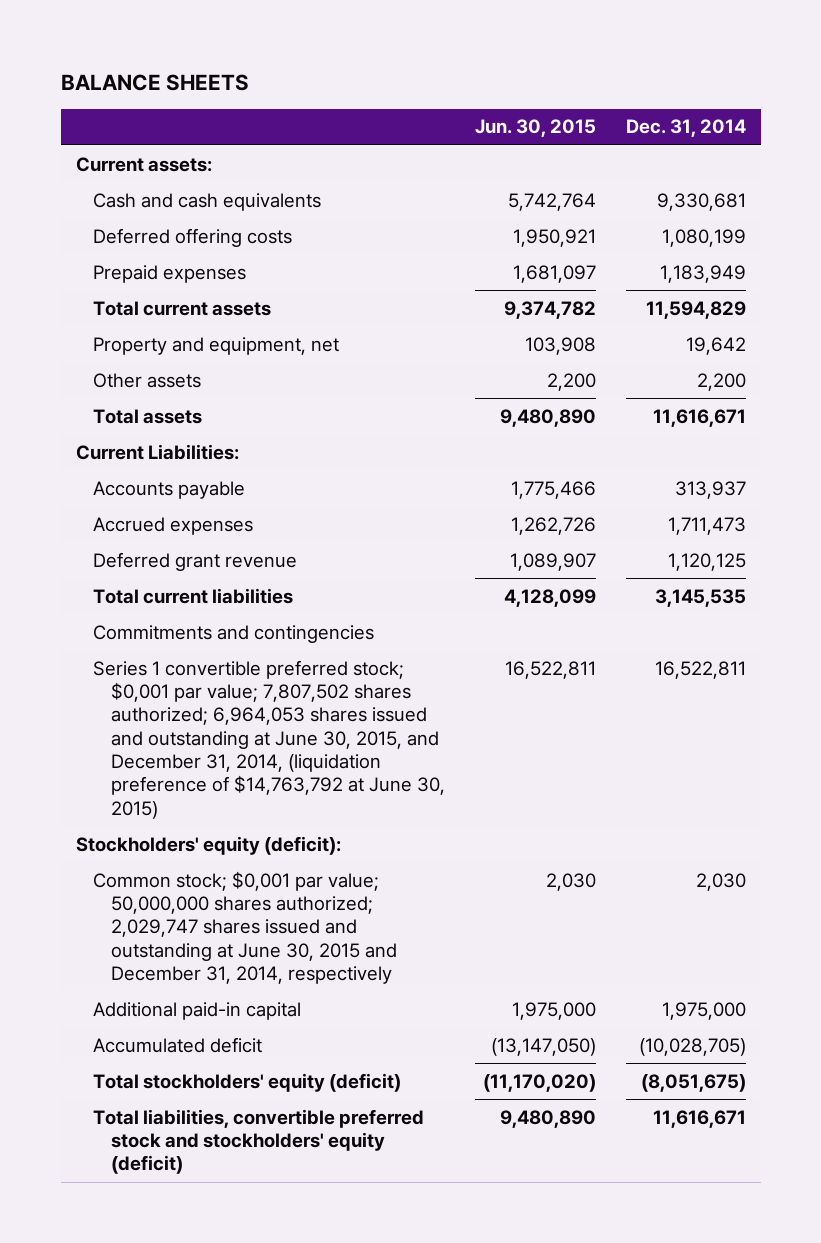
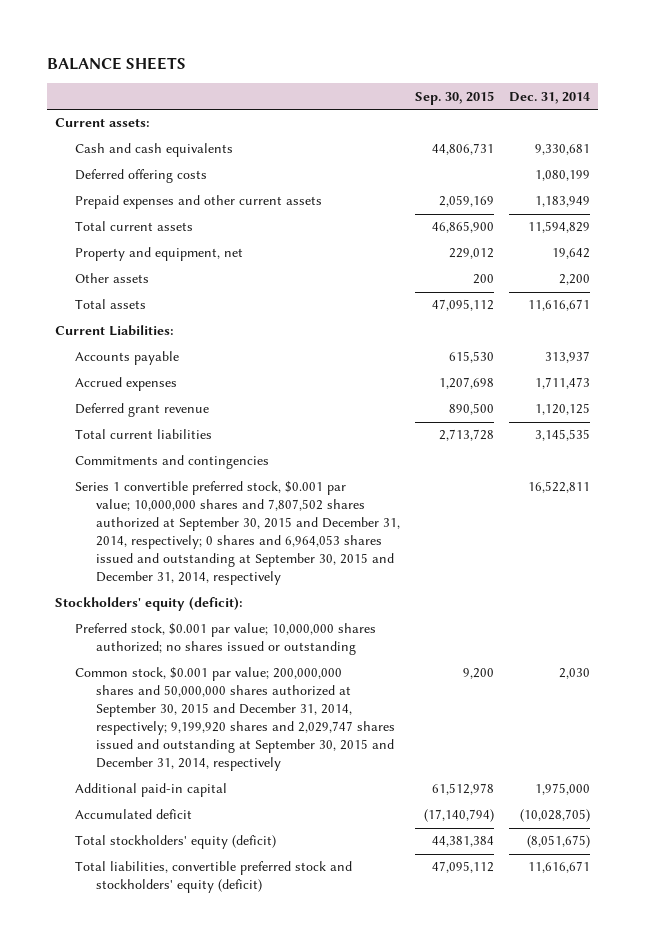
- | Jun. 30, 2015 | Dec. 31, 2014
+ | Sep. 30, 2015 | Dec. 31, 2014
- Prepaid expenses | 1,681,097 | 1,183,949
+ Prepaid expenses and other current assets | 2,059,169 | 1,183,949
- Series 1 convertible preferred stock; $0,001 par value; 7,807,502 shares authorized; 6,964,053 shares issued and outstanding at June 30, 2015, and December 31, 2014, (liquidation preference of $14,763,792 at June 30, 2015) | 16,522,811 | 16,522,811
+ Series 1 convertible preferred stock, $0.001 par value; 10,000,000 shares and 7,807,502 shares authorized at September 30, 2015 and December 31, 2014, respectively; 0 shares and 6,964,053 shares issued and outstanding at September 30, 2015 and December 31, 2014, respectively | | 16,522,811
- Common stock; $0,001 par value; 50,000,000 shares authorized; 2,029,747 shares issued and outstanding at June 30, 2015 and December 31, 2014, respectively | 2,030 | 2,030
+ Preferred stock, $0.001 par value; 10,000,000 shares authorized; no shares issued or outstanding
+ Common stock, $0.001 par value; 200,000,000 shares and 50,000,000 shares authorized at September 30, 2015 and December 31, 2014, respectively; 9,199,920 shares and 2,029,747 shares issued and outstanding at September 30, 2015 and December 31, 2014, respectively | 9,200 | 2,030

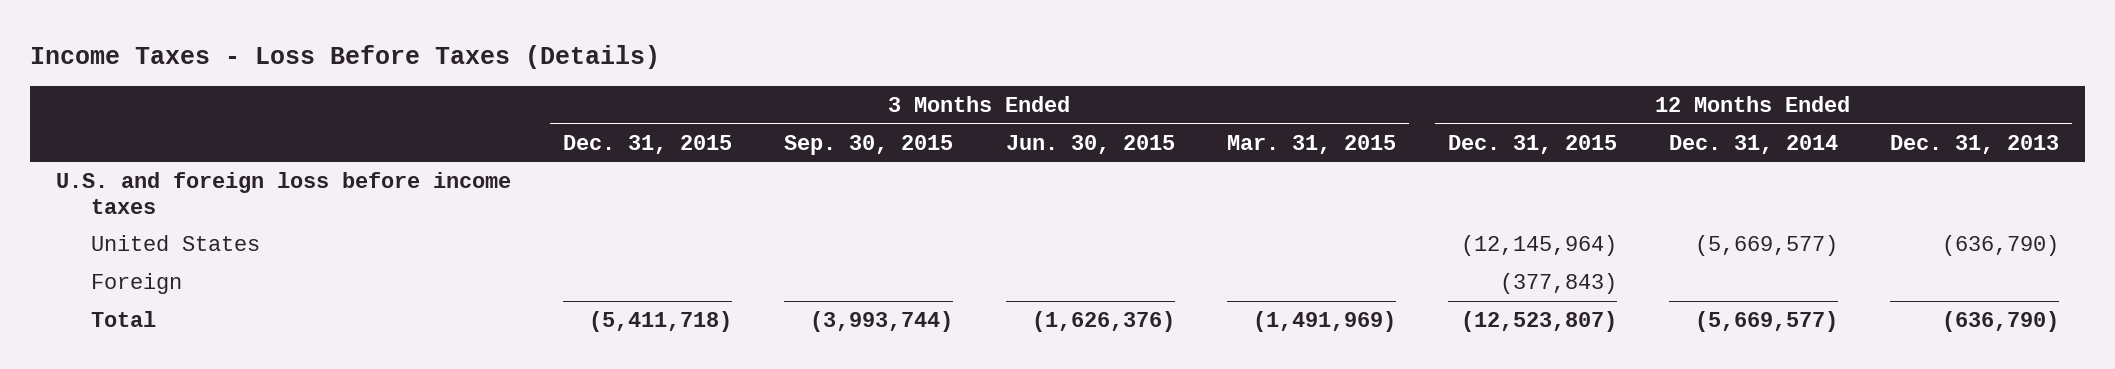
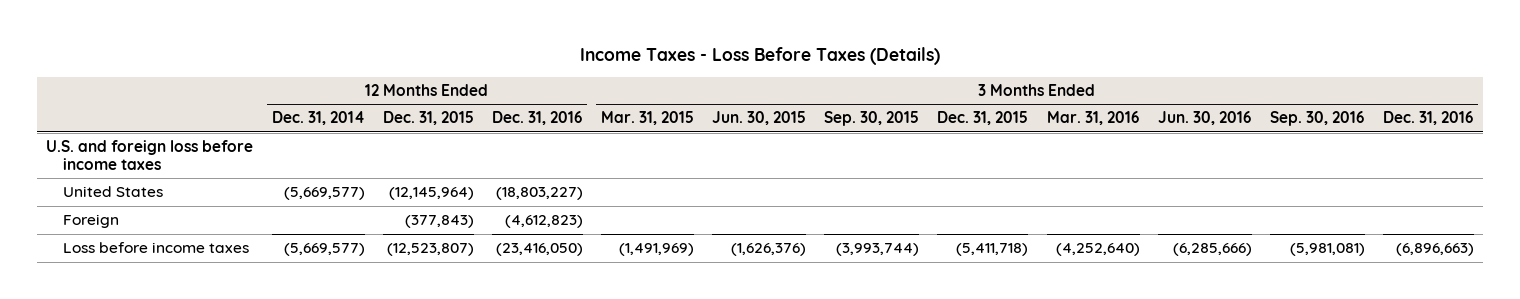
- | 3 Months Ended Dec. 31, 2015 | 3 Months Ended Sep. 30, 2015 | 3 Months Ended Jun. 30, 2015 | 3 Months Ended Mar. 31, 2015 | 12 Months Ended Dec. 31, 2015 | 12 Months Ended Dec. 31, 2014 | 12 Months Ended Dec. 31, 2013
+ | 12 Months Ended Dec. 31, 2014 | 12 Months Ended Dec. 31, 2015 | 12 Months Ended Dec. 31, 2016 | 3 Months Ended Mar. 31, 2015 | 3 Months Ended Jun. 30, 2015 | 3 Months Ended Sep. 30, 2015 | 3 Months Ended Dec. 31, 2015 | 3 Months Ended Mar. 31, 2016 | 3 Months Ended Jun. 30, 2016 | 3 Months Ended Sep. 30, 2016 | 3 Months Ended Dec. 31, 2016
- Total | (5,411,718) | (3,993,744) | (1,626,376) | (1,491,969) | (12,523,807) | (5,669,577) | (636,790)
+ Loss before income taxes | (5,669,577) | (12,523,807) | (23,416,050) | (1,491,969) | (1,626,376) | (3,993,744) | (5,411,718) | (4,252,640) | (6,285,666) | (5,981,081) | (6,896,663)

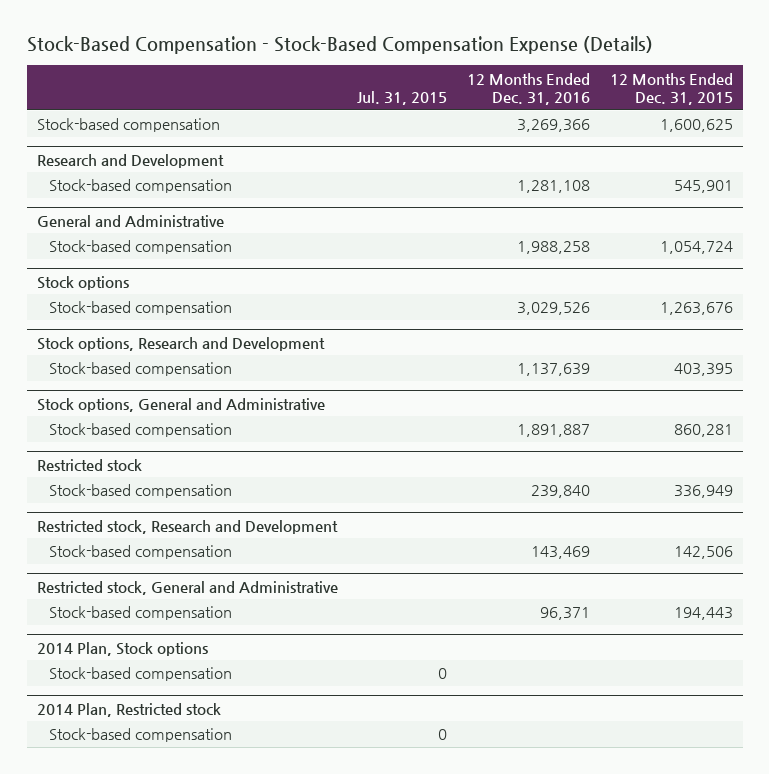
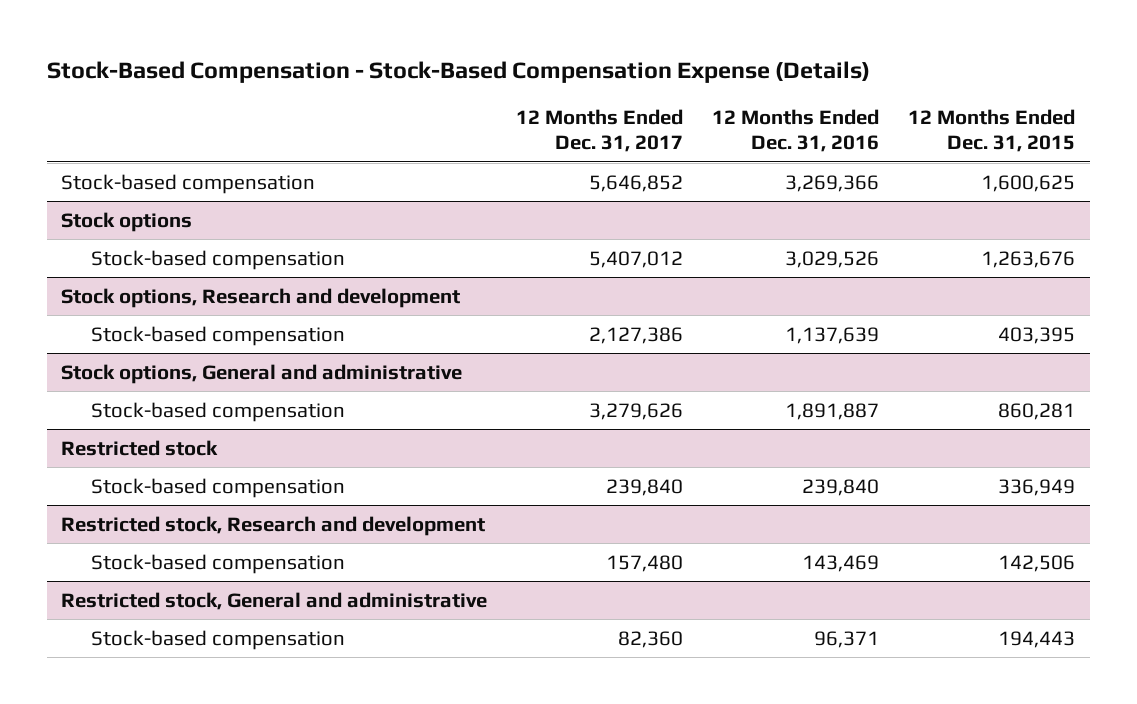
- | Jul. 31, 2015 | 12 Months Ended Dec. 31, 2016 | 12 Months Ended Dec. 31, 2015
+ | 12 Months Ended Dec. 31, 2017 | 12 Months Ended Dec. 31, 2016 | 12 Months Ended Dec. 31, 2015
- Research and Development
- Stock-based compensation | | 1,281,108 | 545,901
- General and Administrative
- Stock-based compensation | | 1,988,258 | 1,054,724
- Stock options, Research and Development
+ Stock options, Research and development
- Stock options, General and Administrative
+ Stock options, General and administrative
- Restricted stock, Research and Development
+ Restricted stock, Research and development
- Restricted stock, General and Administrative
+ Restricted stock, General and administrative
- 2014 Plan, Stock options
- Stock-based compensation | 0 | |
- 2014 Plan, Restricted stock
- Stock-based compensation | 0 | |

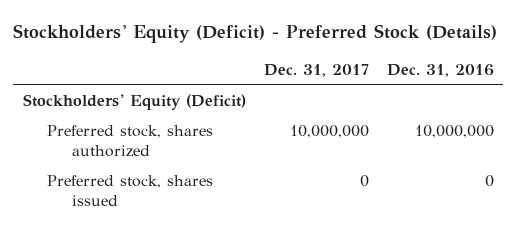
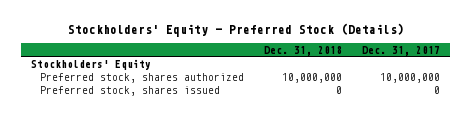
- Stockholders' Equity (Deficit) - Preferred Stock (Details)
+ Stockholders' Equity - Preferred Stock (Details)
- | Dec. 31, 2017 | Dec. 31, 2016
+ | Dec. 31, 2018 | Dec. 31, 2017
- Stockholders' Equity (Deficit)
+ Stockholders' Equity

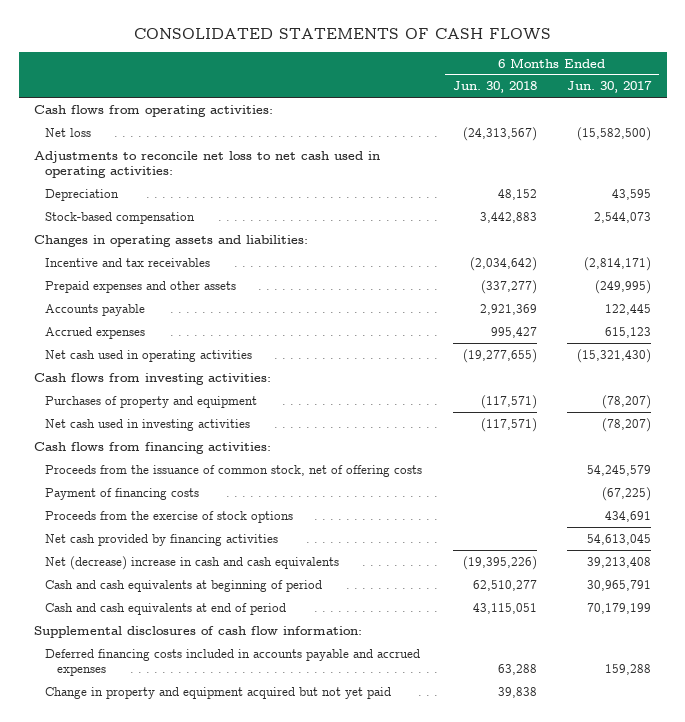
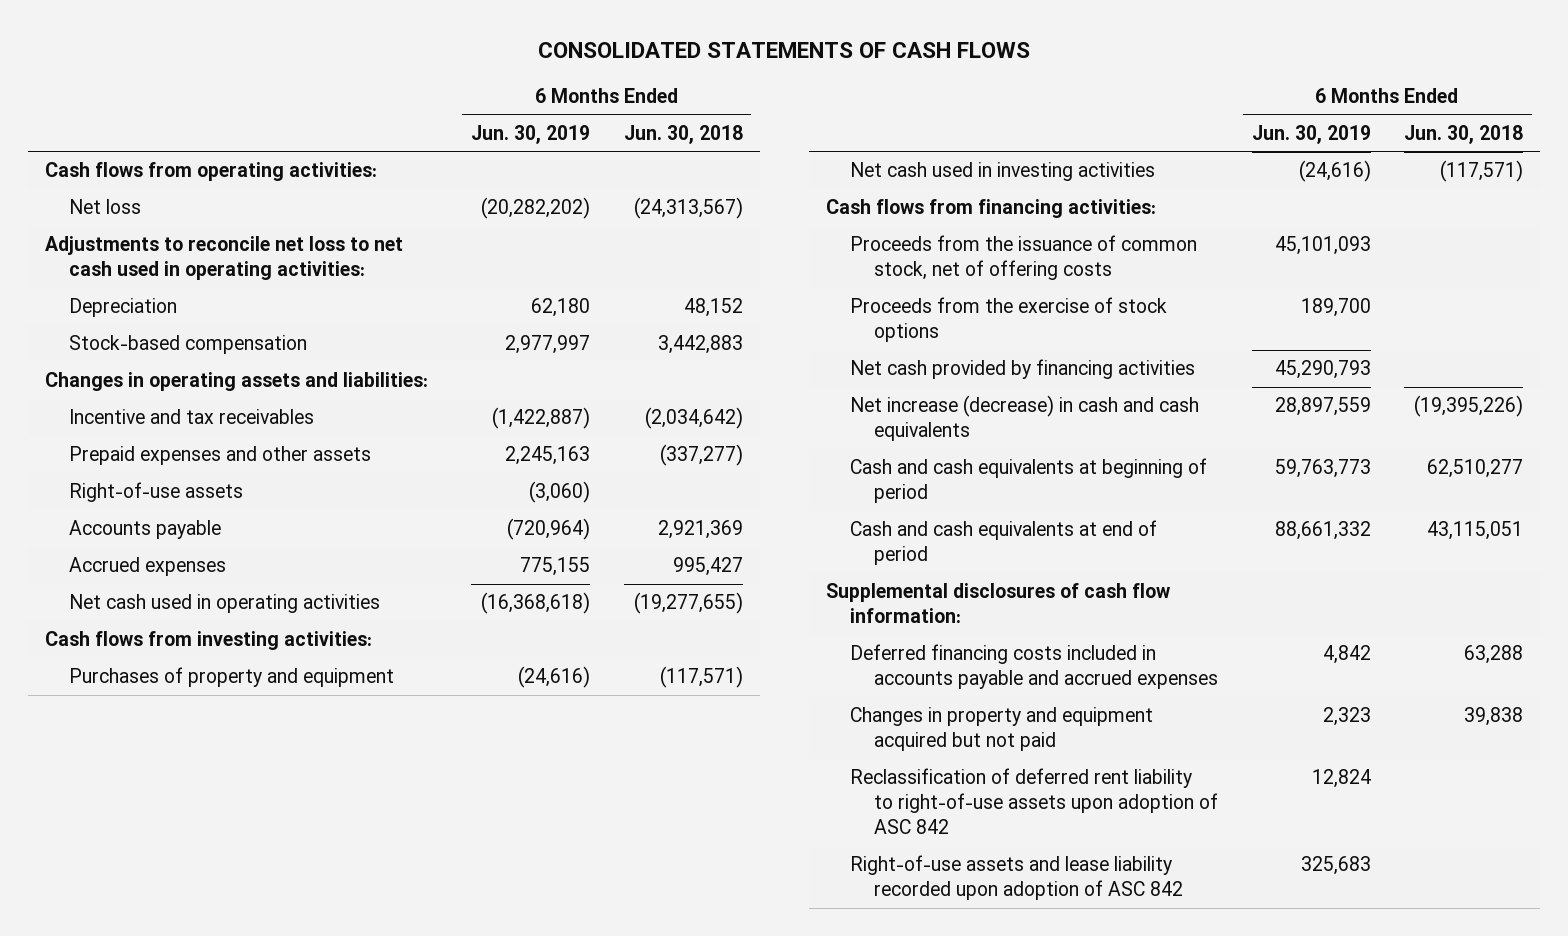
- | 6 Months Ended Jun. 30, 2018 | 6 Months Ended Jun. 30, 2017
+ | 6 Months Ended Jun. 30, 2019 | 6 Months Ended Jun. 30, 2018
+ Right-of-use assets | (3,060) |
- Payment of financing costs | | (67,225)
- Net (decrease) increase in cash and cash equivalents | (19,395,226) | 39,213,408
+ Net increase (decrease) in cash and cash equivalents | 28,897,559 | (19,395,226)
- Change in property and equipment acquired but not yet paid | 39,838 |
+ Changes in property and equipment acquired but not paid | 2,323 | 39,838
+ Reclassification of deferred rent liability to right-of-use assets upon adoption of ASC 842 | 12,824 |
+ Right-of-use assets and lease liability recorded upon adoption of ASC 842 | 325,683 |

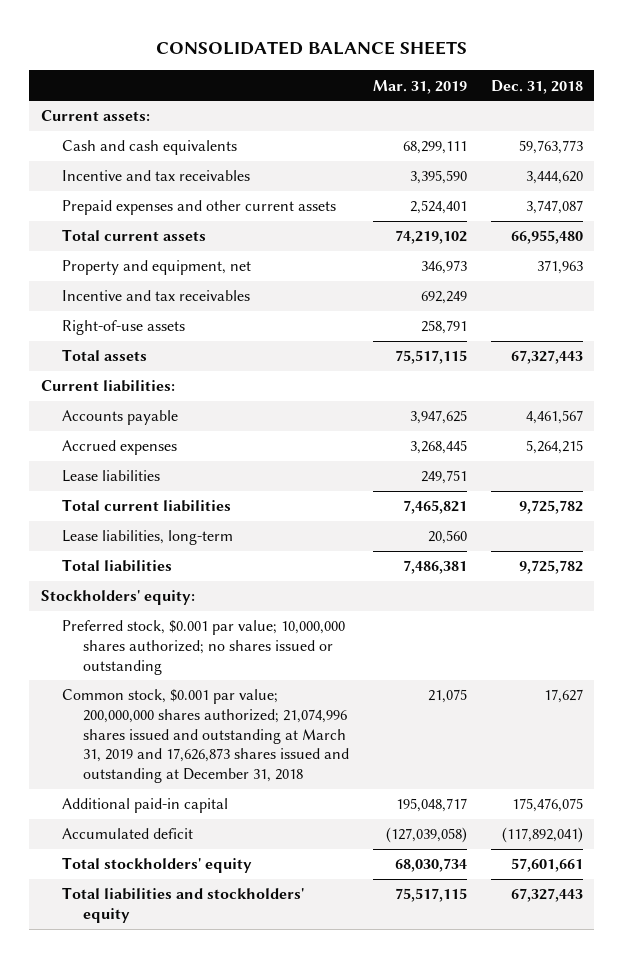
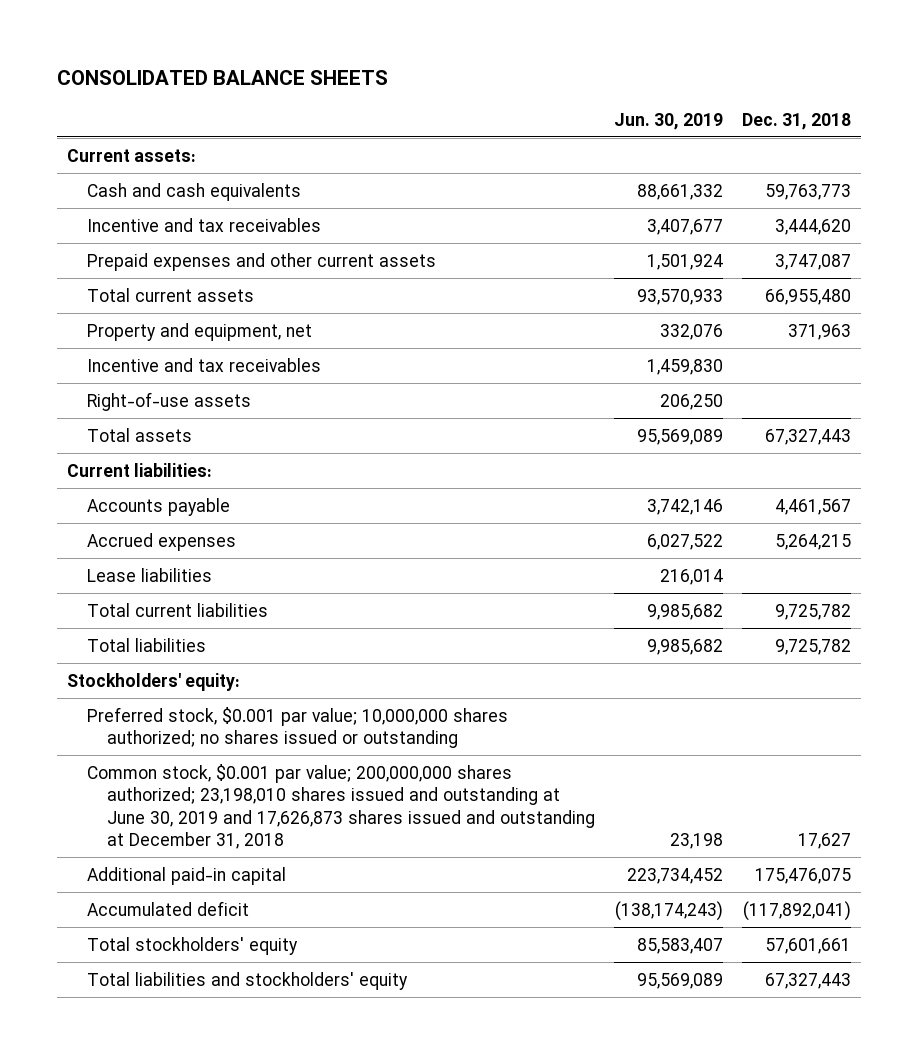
- | Mar. 31, 2019 | Dec. 31, 2018
+ | Jun. 30, 2019 | Dec. 31, 2018
- Lease liabilities, long-term | 20,560 |
- Common stock, $0.001 par value; 200,000,000 shares authorized; 21,074,996 shares issued and outstanding at March 31, 2019 and 17,626,873 shares issued and outstanding at December 31, 2018 | 21,075 | 17,627
+ Common stock, $0.001 par value; 200,000,000 shares authorized; 23,198,010 shares issued and outstanding at June 30, 2019 and 17,626,873 shares issued and outstanding at December 31, 2018 | 23,198 | 17,627

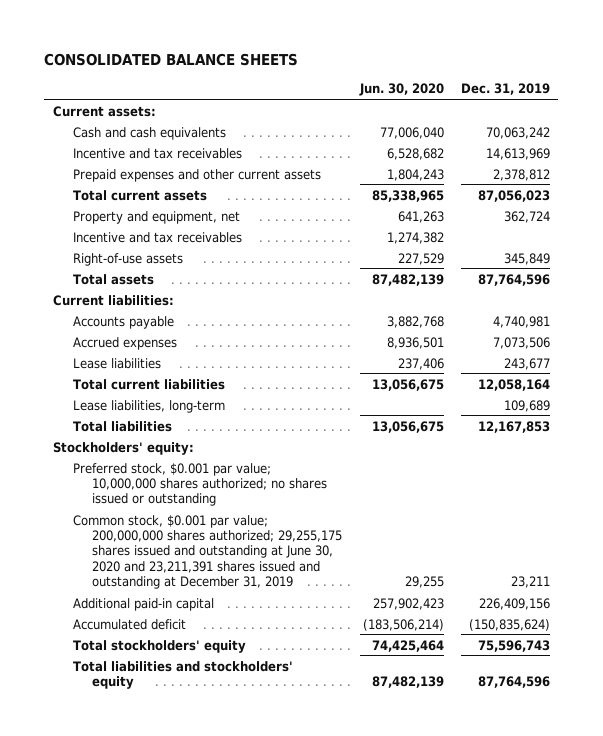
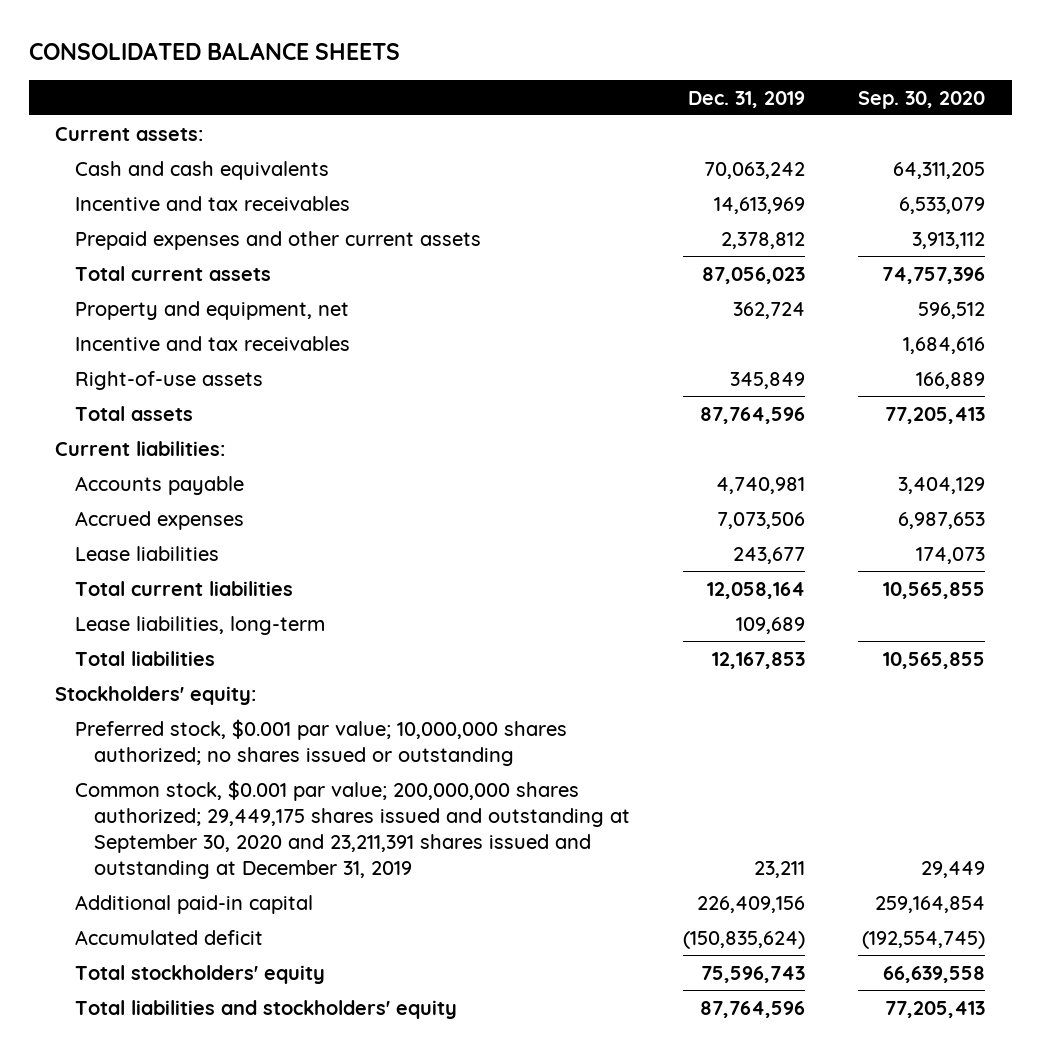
- | Jun. 30, 2020 | Dec. 31, 2019
+ | Dec. 31, 2019 | Sep. 30, 2020
- Common stock, $0.001 par value; 200,000,000 shares authorized; 29,255,175 shares issued and outstanding at June 30, 2020 and 23,211,391 shares issued and outstanding at December 31, 2019 | 29,255 | 23,211
+ Common stock, $0.001 par value; 200,000,000 shares authorized; 29,449,175 shares issued and outstanding at September 30, 2020 and 23,211,391 shares issued and outstanding at December 31, 2019 | 23,211 | 29,449

